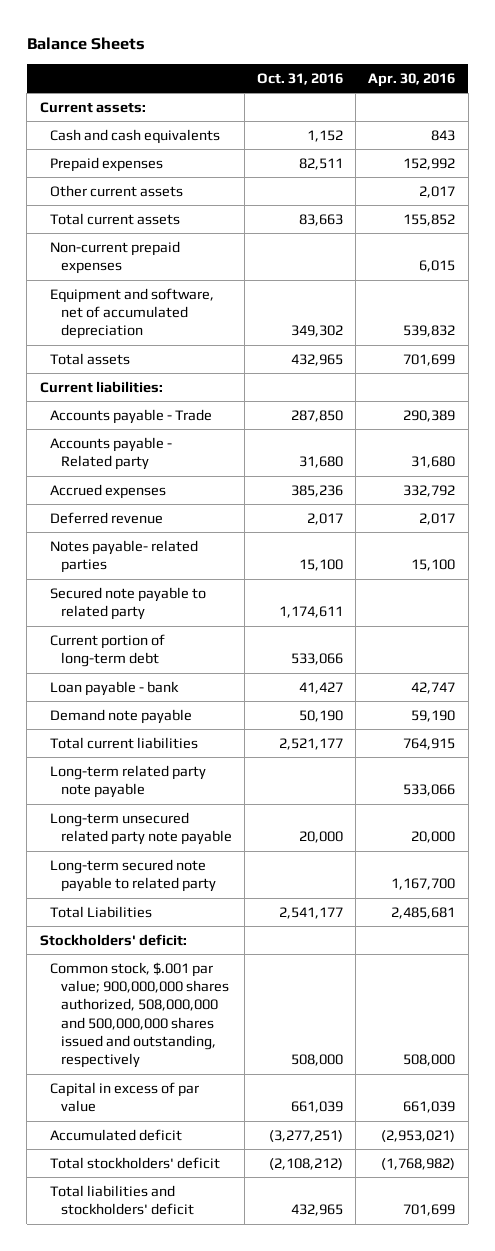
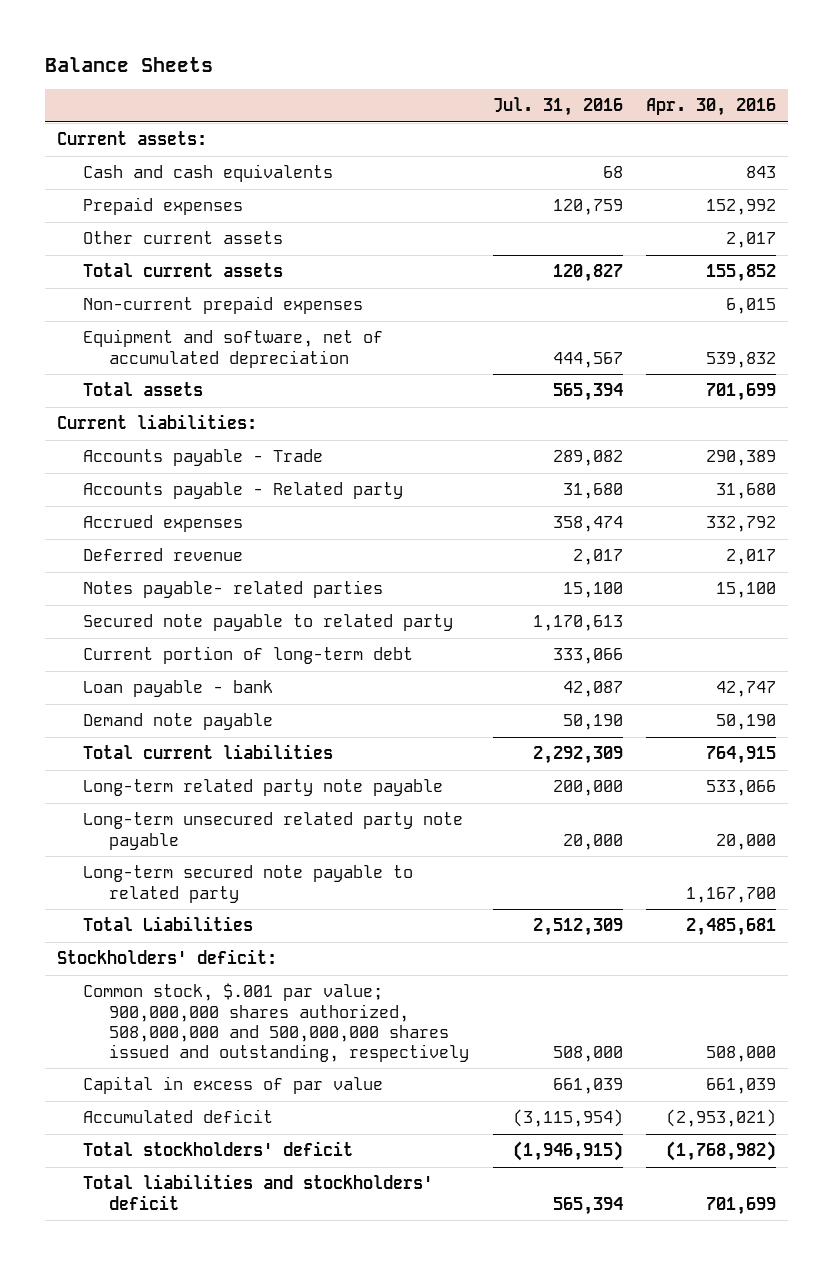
- | Oct. 31, 2016 | Apr. 30, 2016
+ | Jul. 31, 2016 | Apr. 30, 2016
- Demand note payable | 50,190 | 59,190
+ Demand note payable | 50,190 | 50,190

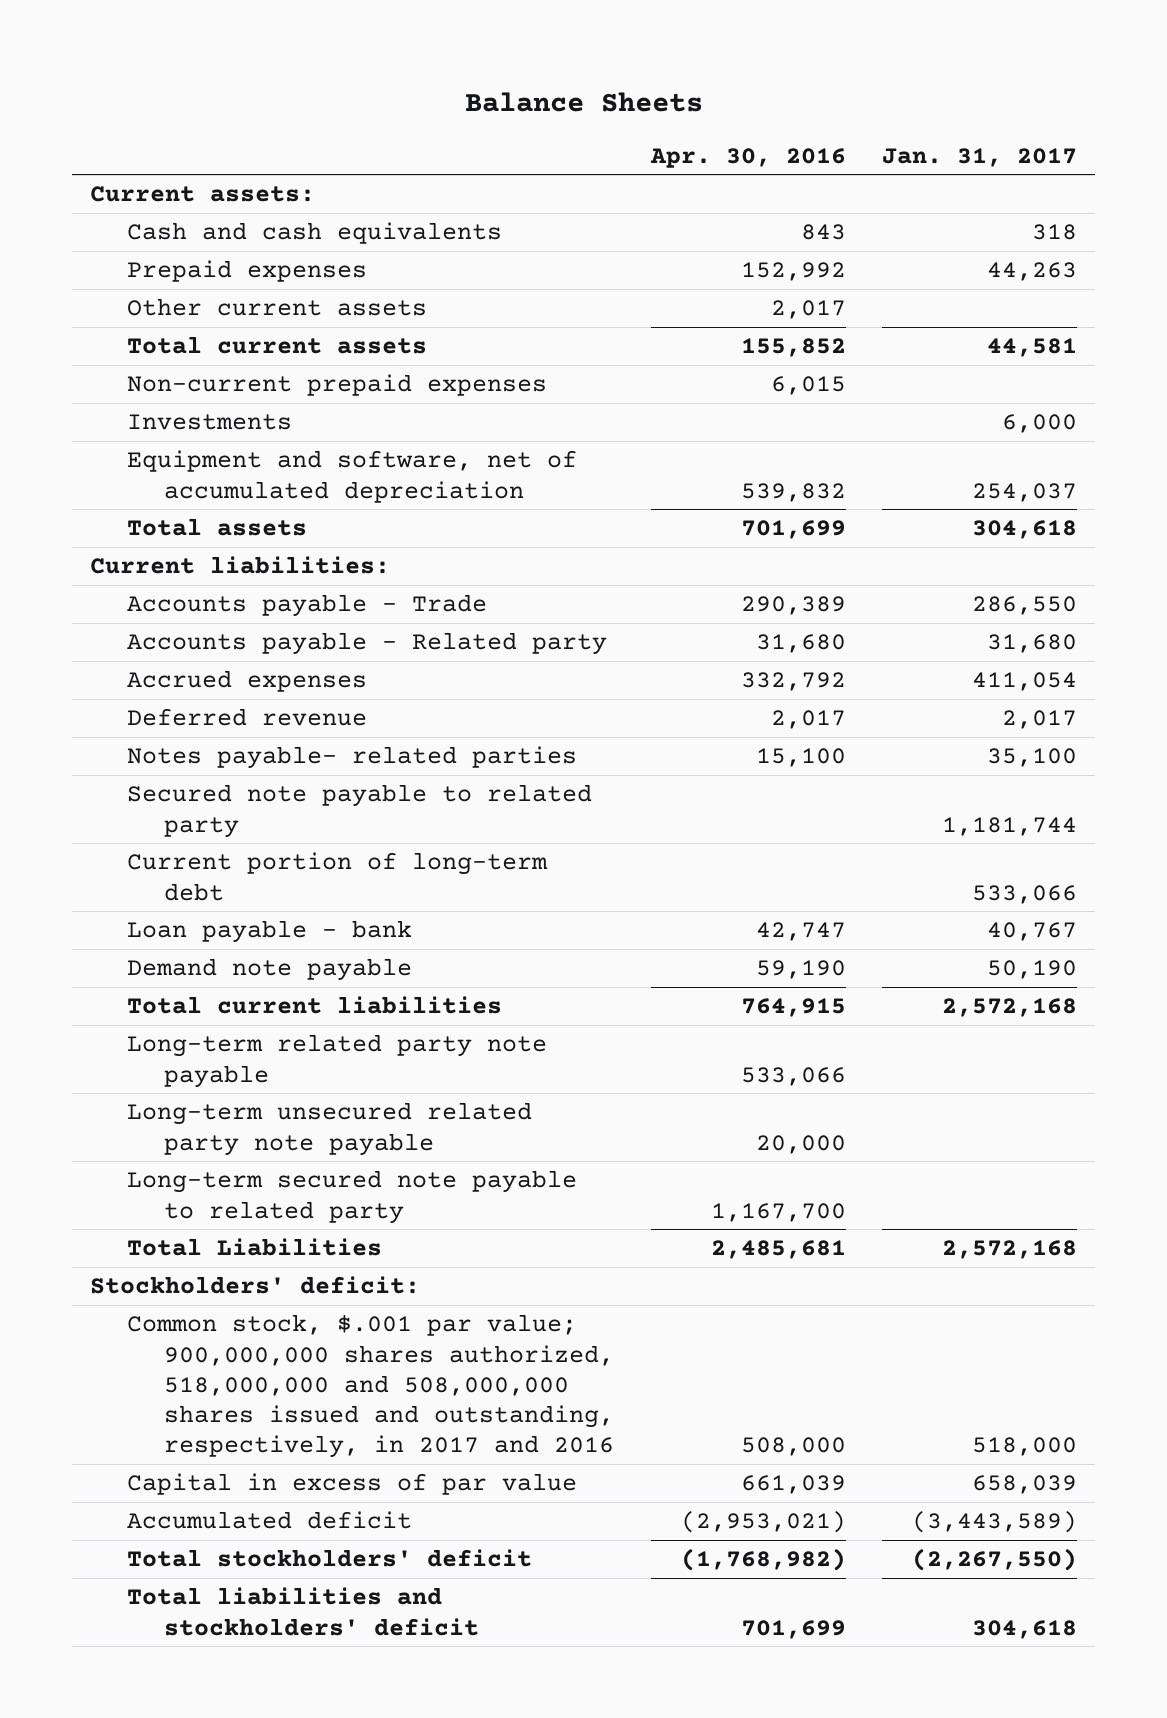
- | Jul. 31, 2016 | Apr. 30, 2016
+ | Apr. 30, 2016 | Jan. 31, 2017
+ Investments | | 6,000
- Demand note payable | 50,190 | 50,190
+ Demand note payable | 59,190 | 50,190
- Common stock, $.001 par value; 900,000,000 shares authorized, 508,000,000 and 500,000,000 shares issued and outstanding, respectively | 508,000 | 508,000
+ Common stock, $.001 par value; 900,000,000 shares authorized, 518,000,000 and 508,000,000 shares issued and outstanding, respectively, in 2017 and 2016 | 508,000 | 518,000

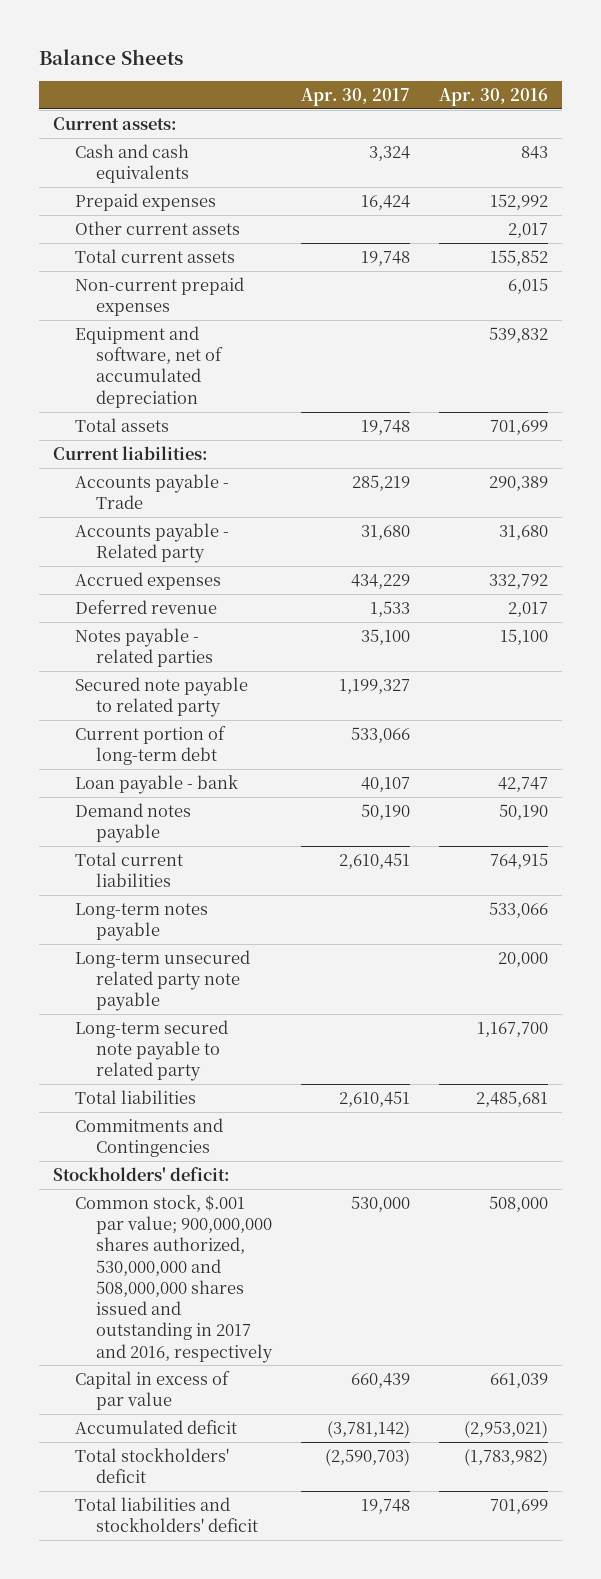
- | Apr. 30, 2016 | Jan. 31, 2017
+ | Apr. 30, 2017 | Apr. 30, 2016
- Investments | | 6,000
- Notes payable- related parties | 15,100 | 35,100
+ Notes payable - related parties | 35,100 | 15,100
- Demand note payable | 59,190 | 50,190
+ Demand notes payable | 50,190 | 50,190
- Long-term related party note payable | 533,066 |
+ Long-term notes payable | | 533,066
- Total Liabilities | 2,485,681 | 2,572,168
+ Total liabilities | 2,610,451 | 2,485,681
+ Commitments and Contingencies
- Common stock, $.001 par value; 900,000,000 shares authorized, 518,000,000 and 508,000,000 shares issued and outstanding, respectively, in 2017 and 2016 | 508,000 | 518,000
+ Common stock, $.001 par value; 900,000,000 shares authorized, 530,000,000 and 508,000,000 shares issued and outstanding in 2017 and 2016, respectively | 530,000 | 508,000
- Total stockholders' deficit | (1,768,982) | (2,267,550)
+ Total stockholders' deficit | (2,590,703) | (1,783,982)

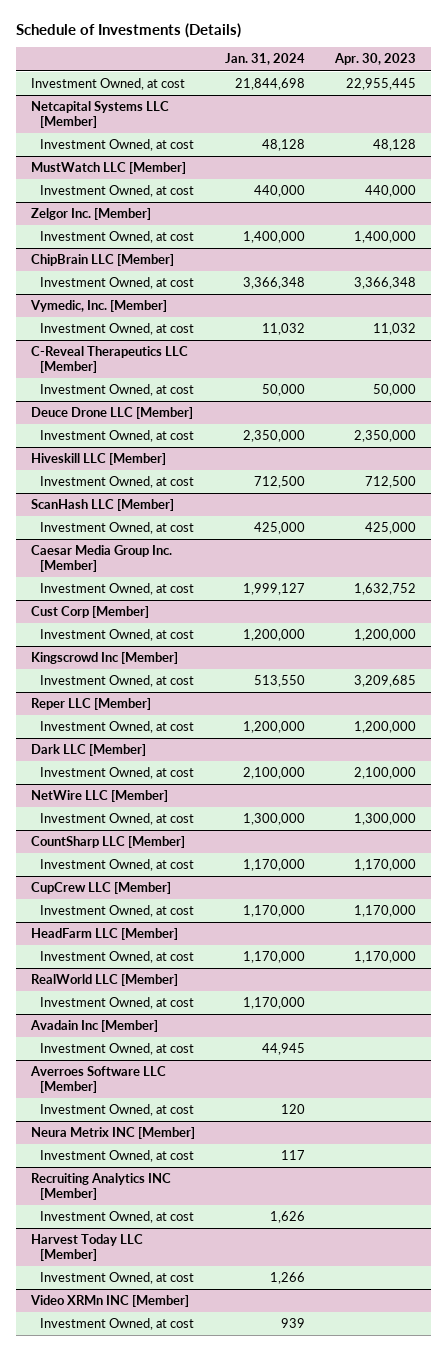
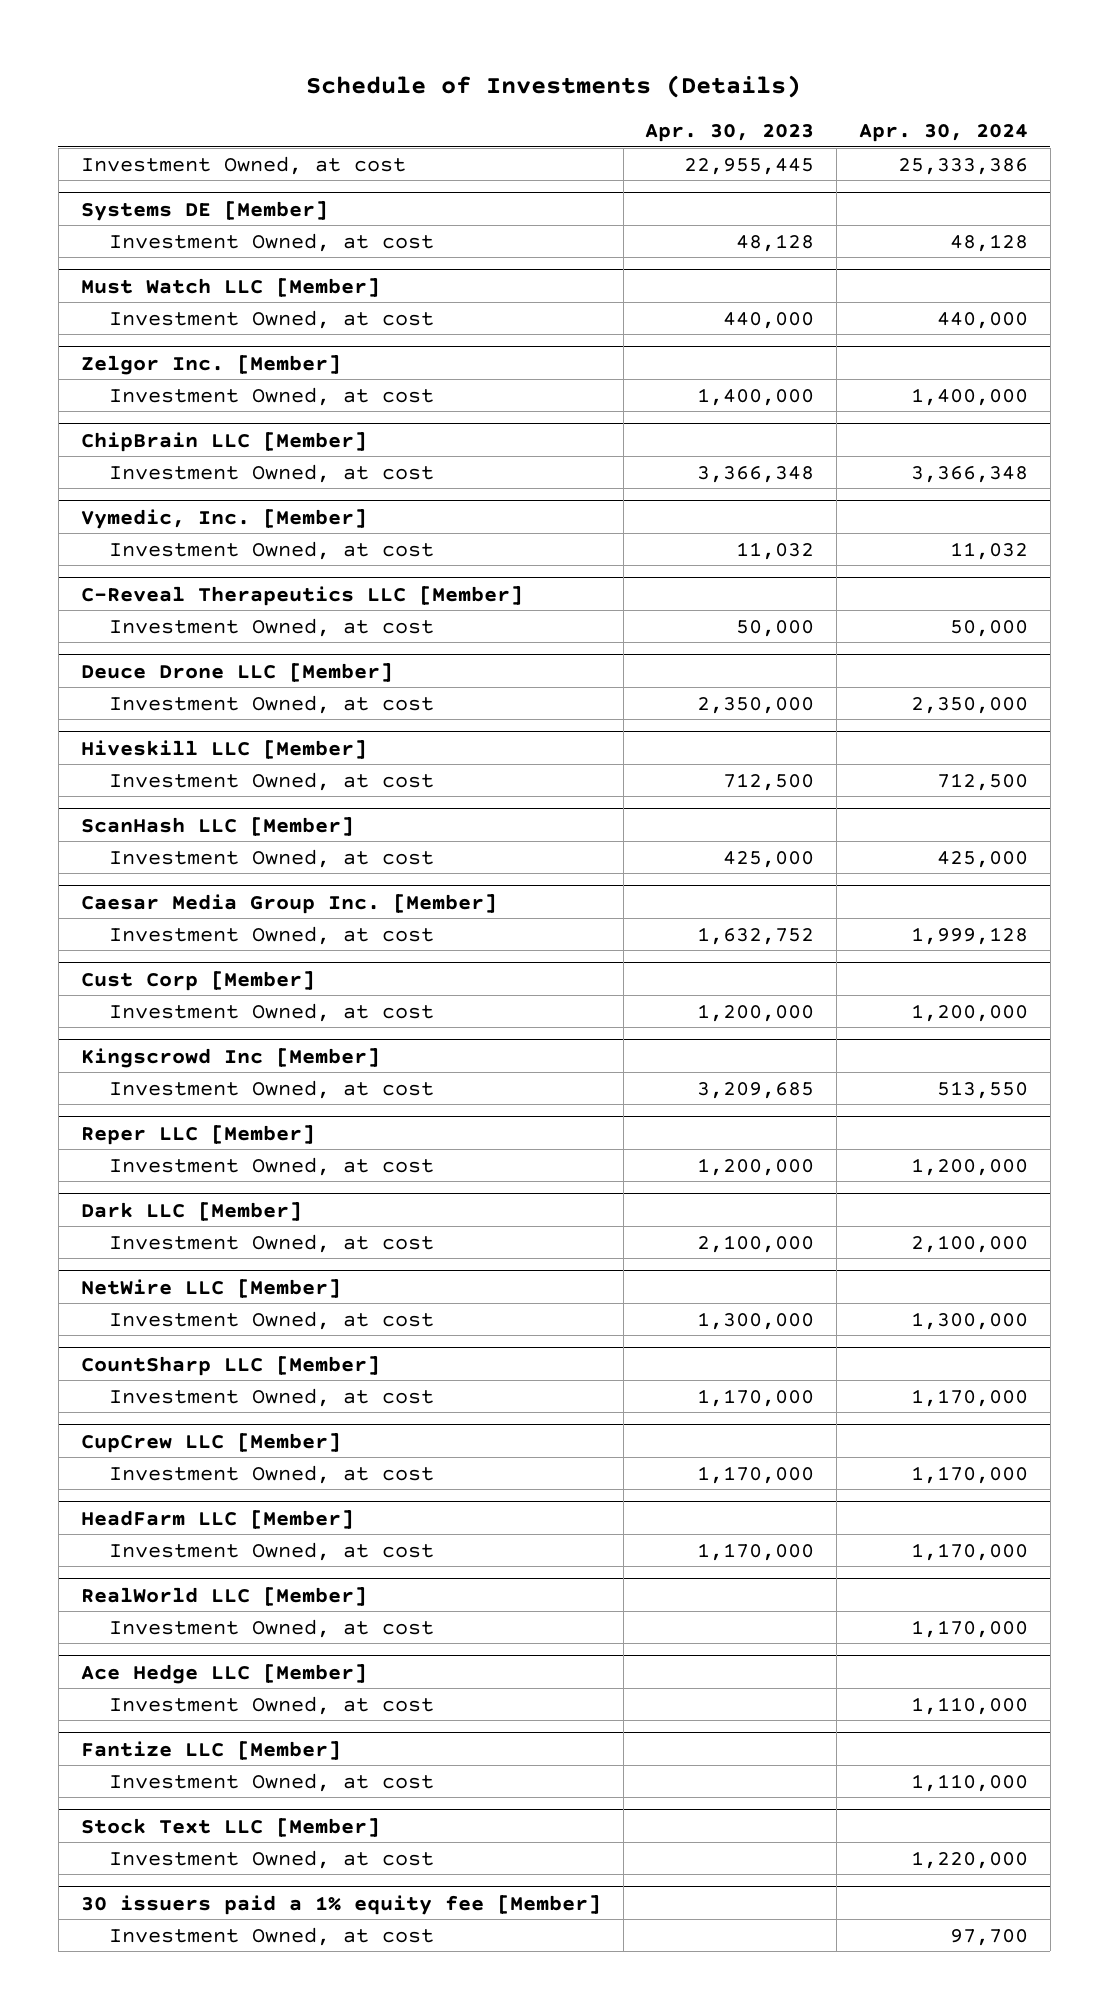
- | Jan. 31, 2024 | Apr. 30, 2023
+ | Apr. 30, 2023 | Apr. 30, 2024
- Netcapital Systems LLC [Member]
+ Systems DE [Member]
- MustWatch LLC [Member]
+ Must Watch LLC [Member]
- Avadain Inc [Member]
- Investment Owned, at cost | 44,945 |
- Averroes Software LLC [Member]
- Investment Owned, at cost | 120 |
- Neura Metrix INC [Member]
+ Ace Hedge LLC [Member]
- Recruiting Analytics INC [Member]
+ Fantize LLC [Member]
- Harvest Today LLC [Member]
+ Stock Text LLC [Member]
- Video XRMn INC [Member]
+ 30 issuers paid a 1% equity fee [Member]

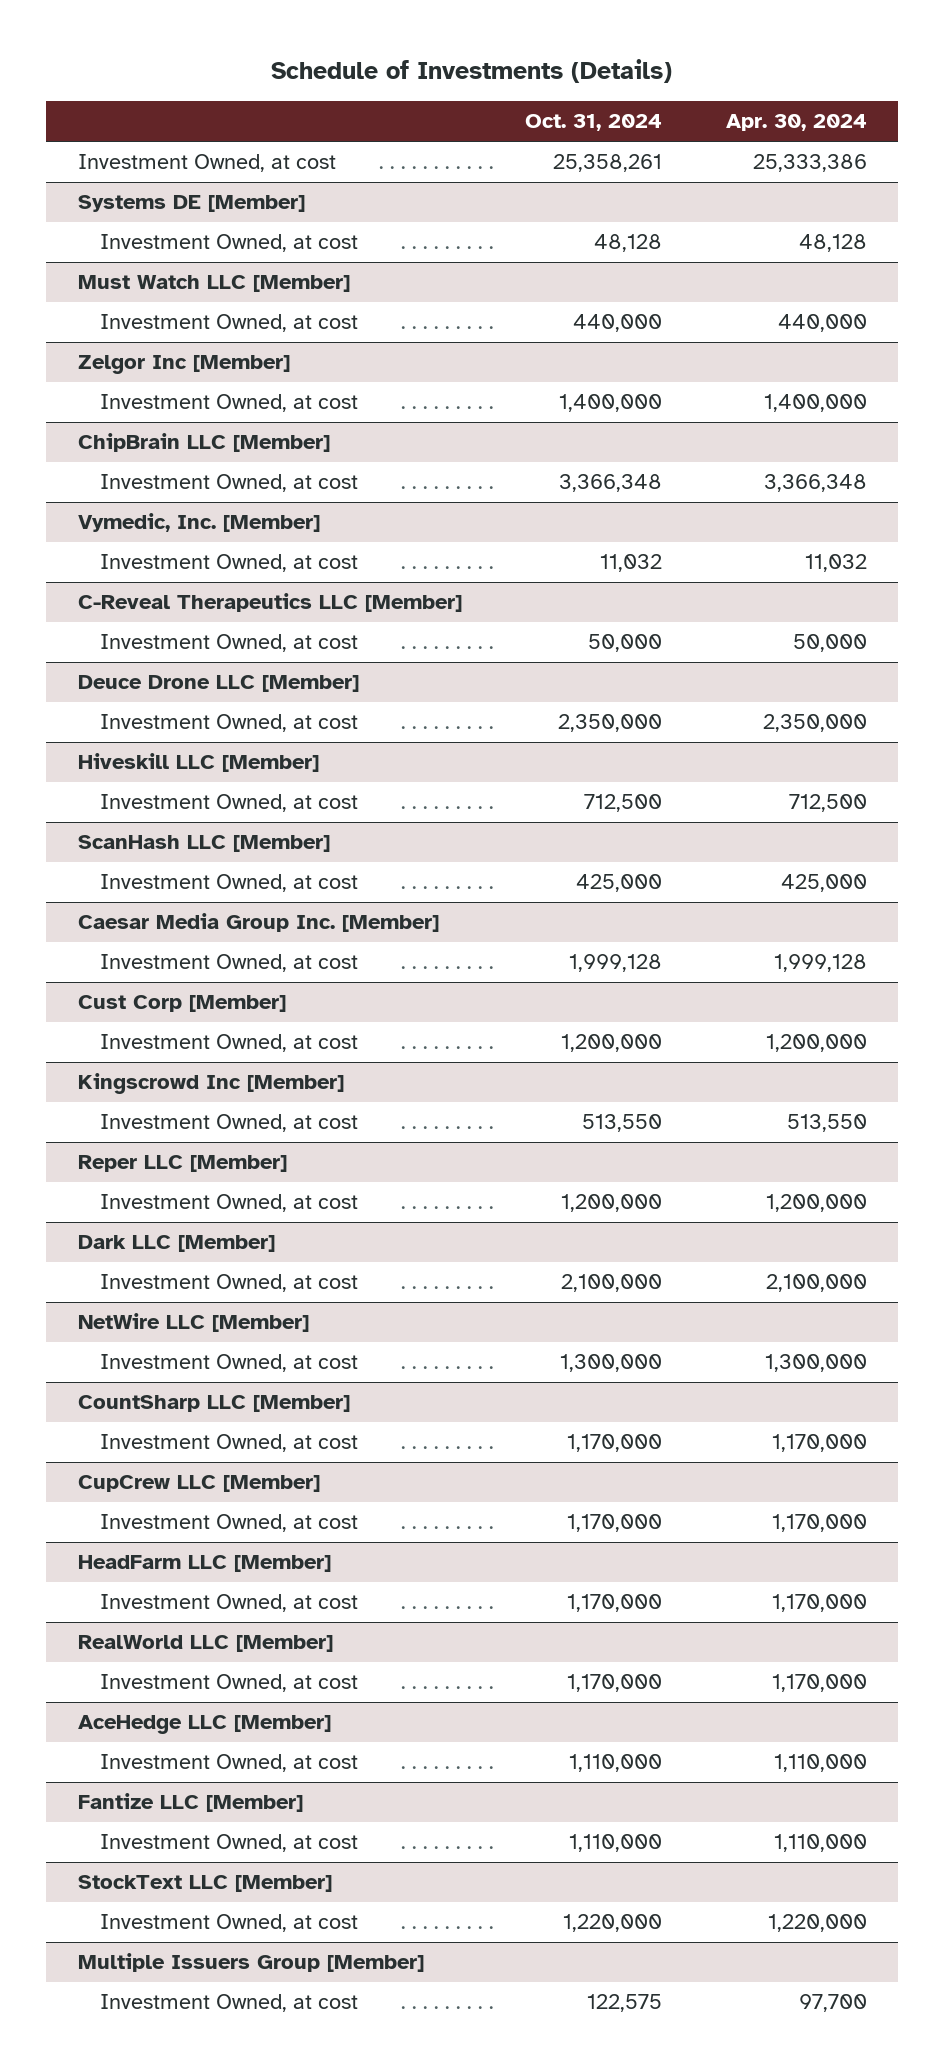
- | Apr. 30, 2023 | Apr. 30, 2024
+ | Oct. 31, 2024 | Apr. 30, 2024
- Zelgor Inc. [Member]
+ Zelgor Inc [Member]
- Ace Hedge LLC [Member]
+ AceHedge LLC [Member]
- Stock Text LLC [Member]
+ StockText LLC [Member]
- 30 issuers paid a 1% equity fee [Member]
+ Multiple Issuers Group [Member]

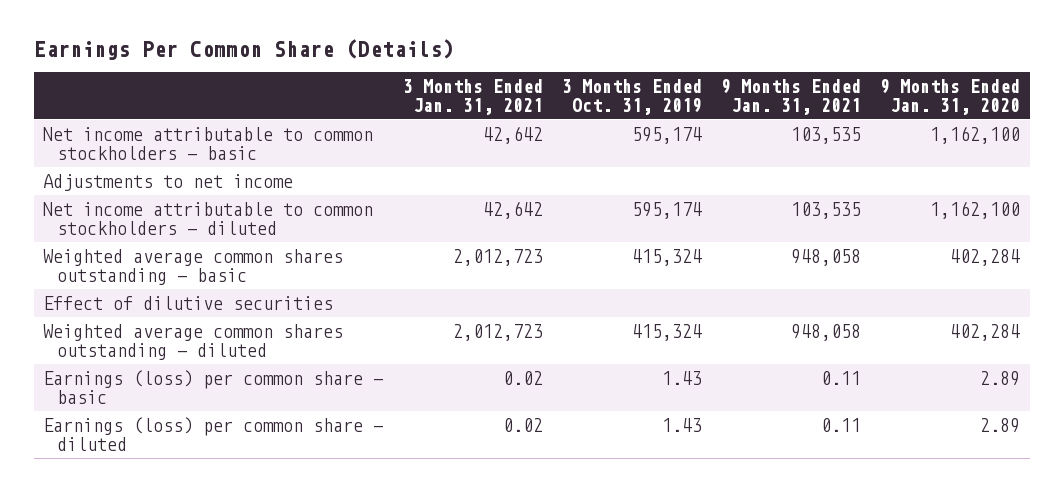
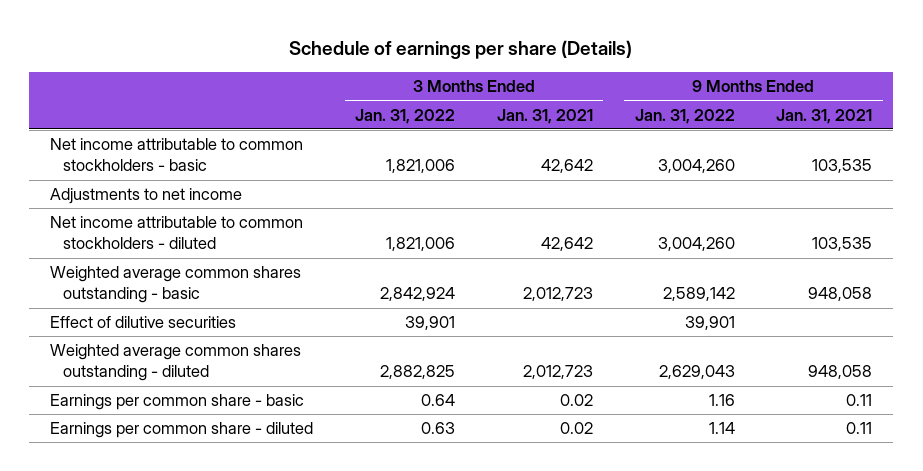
- Earnings Per Common Share (Details)
+ Schedule of earnings per share (Details)
- | 3 Months Ended Jan. 31, 2021 | 3 Months Ended Oct. 31, 2019 | 9 Months Ended Jan. 31, 2021 | 9 Months Ended Jan. 31, 2020
+ | 3 Months Ended Jan. 31, 2022 | 3 Months Ended Jan. 31, 2021 | 9 Months Ended Jan. 31, 2022 | 9 Months Ended Jan. 31, 2021
- Earnings (loss) per common share - basic | 0.02 | 1.43 | 0.11 | 2.89
- Earnings (loss) per common share - diluted | 0.02 | 1.43 | 0.11 | 2.89
+ Earnings per common share - basic | 0.64 | 0.02 | 1.16 | 0.11
+ Earnings per common share - diluted | 0.63 | 0.02 | 1.14 | 0.11

